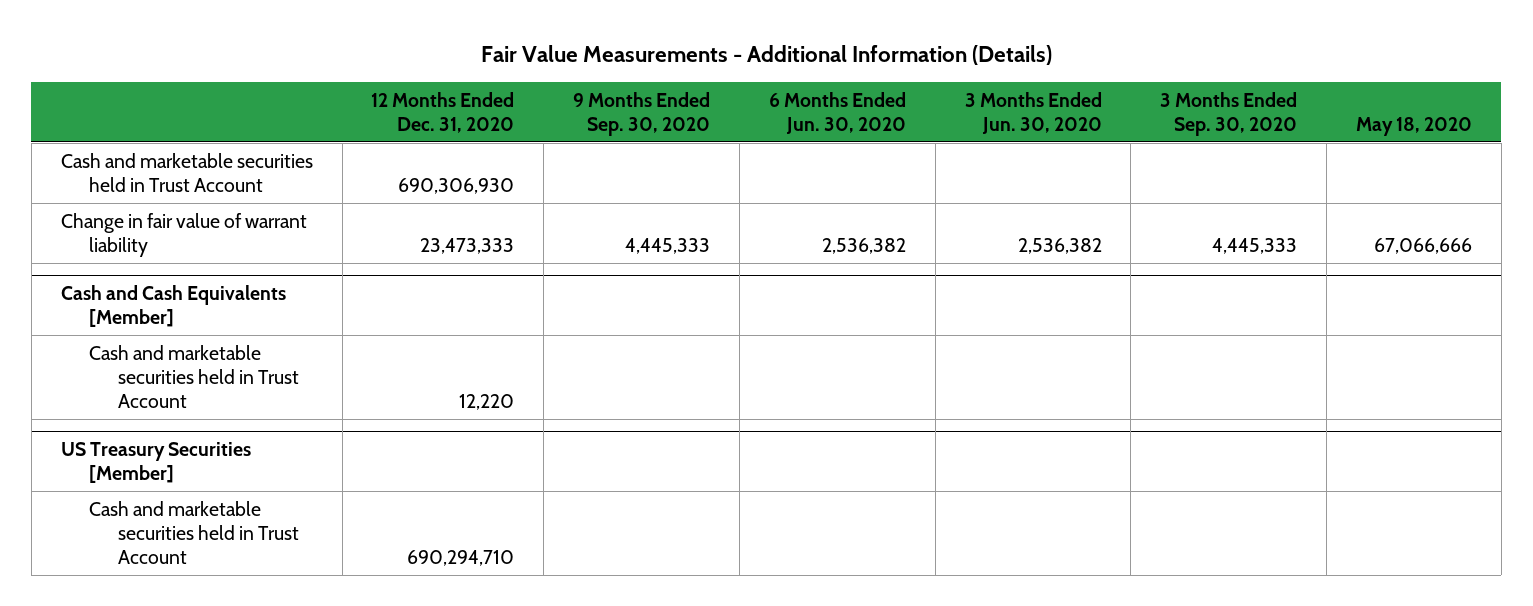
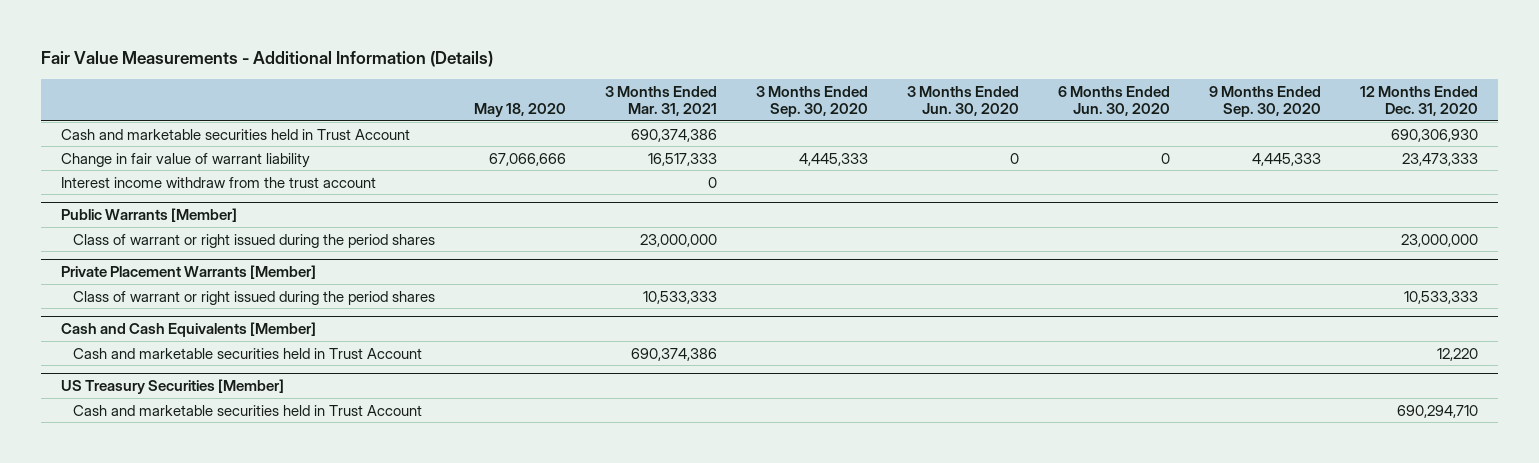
- | 12 Months Ended Dec. 31, 2020 | 9 Months Ended Sep. 30, 2020 | 6 Months Ended Jun. 30, 2020 | 3 Months Ended Jun. 30, 2020 | 3 Months Ended Sep. 30, 2020 | May 18, 2020
+ | May 18, 2020 | 3 Months Ended Mar. 31, 2021 | 3 Months Ended Sep. 30, 2020 | 3 Months Ended Jun. 30, 2020 | 6 Months Ended Jun. 30, 2020 | 9 Months Ended Sep. 30, 2020 | 12 Months Ended Dec. 31, 2020
- Change in fair value of warrant liability | 23,473,333 | 4,445,333 | 2,536,382 | 2,536,382 | 4,445,333 | 67,066,666
+ Change in fair value of warrant liability | 67,066,666 | 16,517,333 | 4,445,333 | 0 | 0 | 4,445,333 | 23,473,333
+ Interest income withdraw from the trust account | | 0 | | | | |
+ Public Warrants [Member]
+ Class of warrant or right issued during the period shares | | 23,000,000 | | | | | 23,000,000
+ Private Placement Warrants [Member]
+ Class of warrant or right issued during the period shares | | 10,533,333 | | | | | 10,533,333

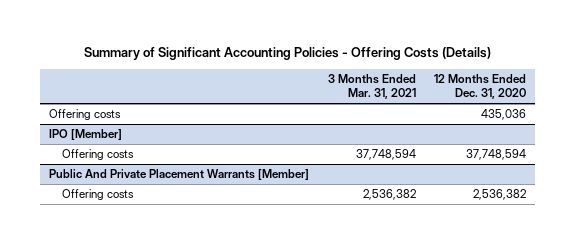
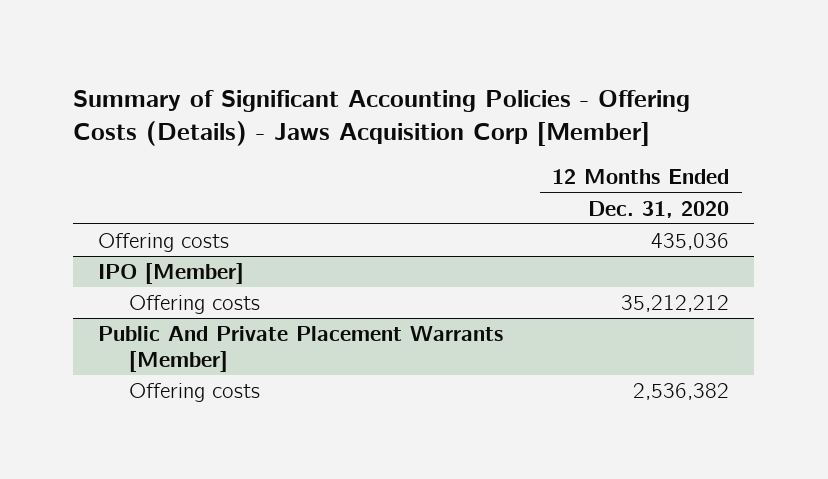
- Summary of Significant Accounting Policies - Offering Costs (Details)
+ Summary of Significant Accounting Policies - Offering Costs (Details) - Jaws Acquisition Corp [Member]
- | 3 Months Ended Mar. 31, 2021 | 12 Months Ended Dec. 31, 2020
+ | 12 Months Ended Dec. 31, 2020
@ IPO [Member]
- Offering costs | 37,748,594 | 37,748,594
+ Offering costs | 35,212,212

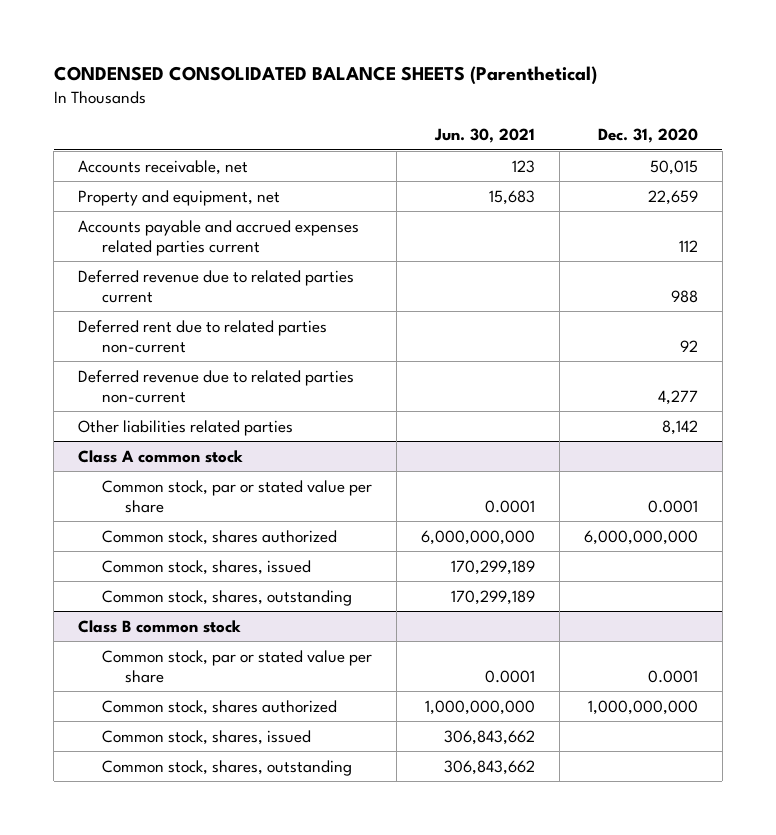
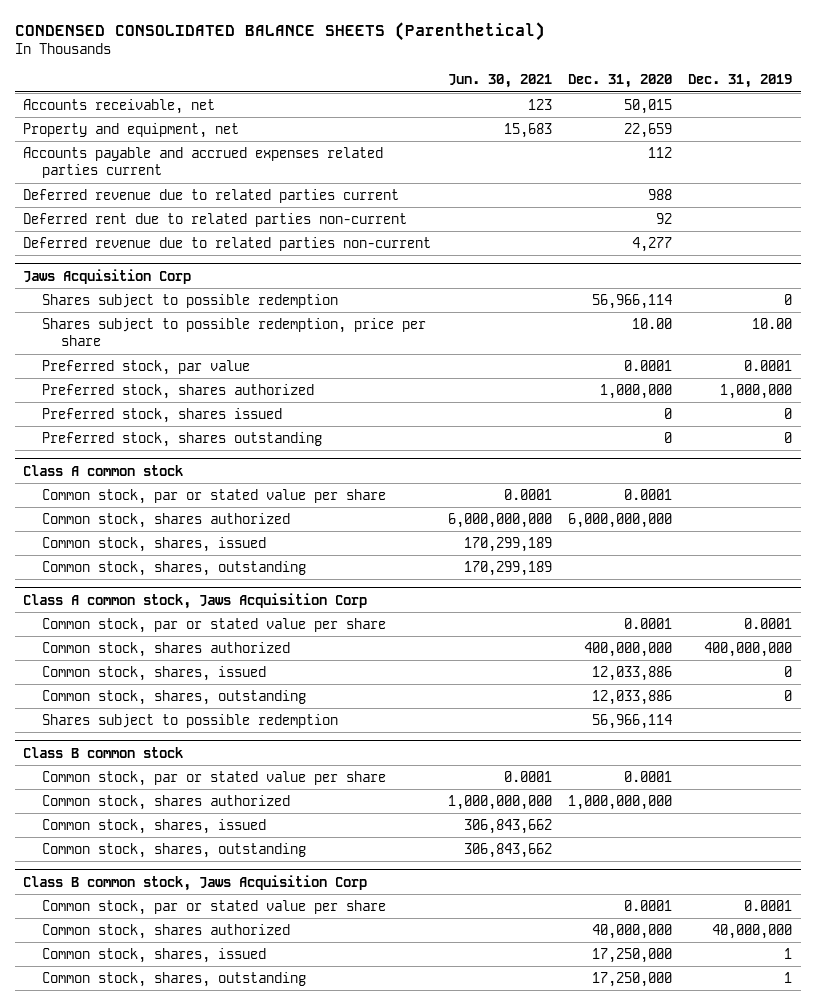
- | Jun. 30, 2021 | Dec. 31, 2020
+ | Jun. 30, 2021 | Dec. 31, 2020 | Dec. 31, 2019
- Other liabilities related parties | | 8,142
+ Jaws Acquisition Corp
+ Shares subject to possible redemption | | 56,966,114 | 0
+ Shares subject to possible redemption, price per share | | 10.00 | 10.00
+ Preferred stock, par value | | 0.0001 | 0.0001
+ Preferred stock, shares authorized | | 1,000,000 | 1,000,000
+ Preferred stock, shares issued | | 0 | 0
+ Preferred stock, shares outstanding | | 0 | 0
+ Class A common stock, Jaws Acquisition Corp
+ Common stock, par or stated value per share | | 0.0001 | 0.0001
+ Common stock, shares authorized | | 400,000,000 | 400,000,000
+ Common stock, shares, issued | | 12,033,886 | 0
+ Common stock, shares, outstanding | | 12,033,886 | 0
+ Shares subject to possible redemption | | 56,966,114 |
+ Class B common stock, Jaws Acquisition Corp
+ Common stock, par or stated value per share | | 0.0001 | 0.0001
+ Common stock, shares authorized | | 40,000,000 | 40,000,000
+ Common stock, shares, issued | | 17,250,000 | 1
+ Common stock, shares, outstanding | | 17,250,000 | 1

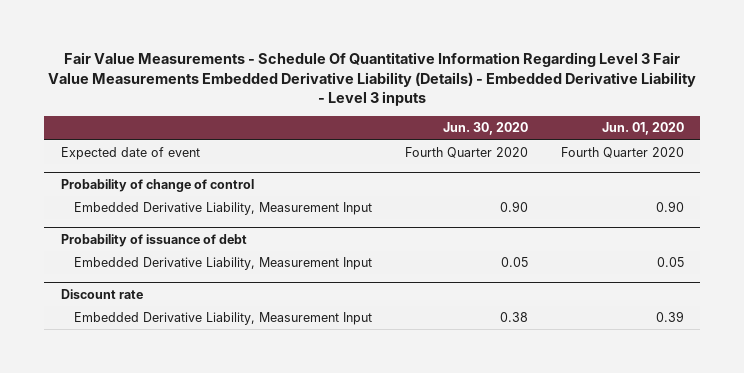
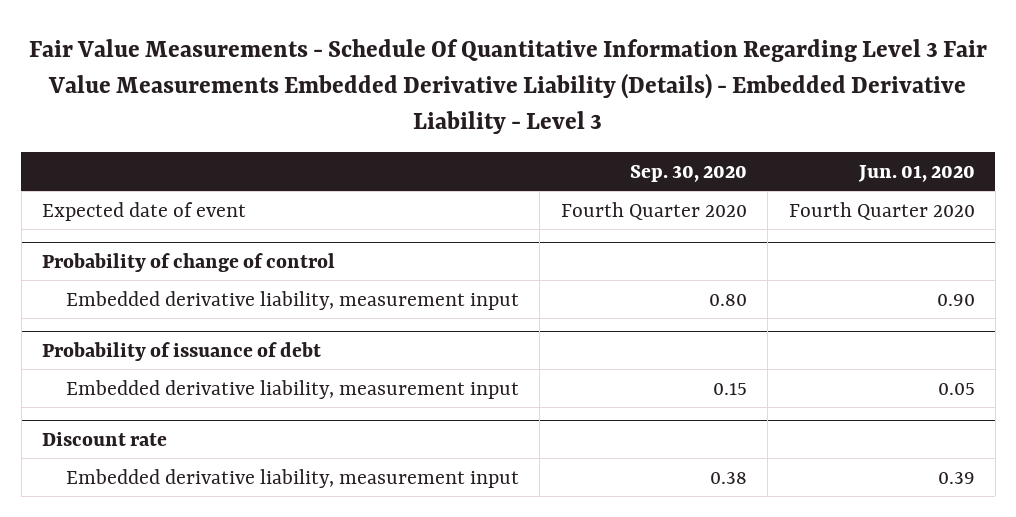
- Fair Value Measurements - Schedule Of Quantitative Information Regarding Level 3 Fair Value Measurements Embedded Derivative Liability (Details) - Embedded Derivative Liability - Level 3 inputs
+ Fair Value Measurements - Schedule Of Quantitative Information Regarding Level 3 Fair Value Measurements Embedded Derivative Liability (Details) - Embedded Derivative Liability - Level 3
- | Jun. 30, 2020 | Jun. 01, 2020
+ | Sep. 30, 2020 | Jun. 01, 2020
@ Probability of change of control
- Embedded Derivative Liability, Measurement Input | 0.90 | 0.90
+ Embedded derivative liability, measurement input | 0.80 | 0.90
@ Probability of issuance of debt
- Embedded Derivative Liability, Measurement Input | 0.05 | 0.05
+ Embedded derivative liability, measurement input | 0.15 | 0.05
@ Discount rate
- Embedded Derivative Liability, Measurement Input | 0.38 | 0.39
+ Embedded derivative liability, measurement input | 0.38 | 0.39

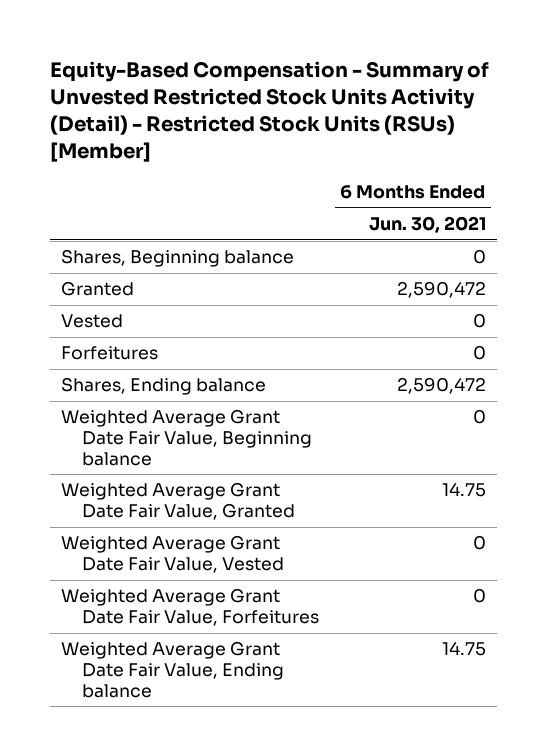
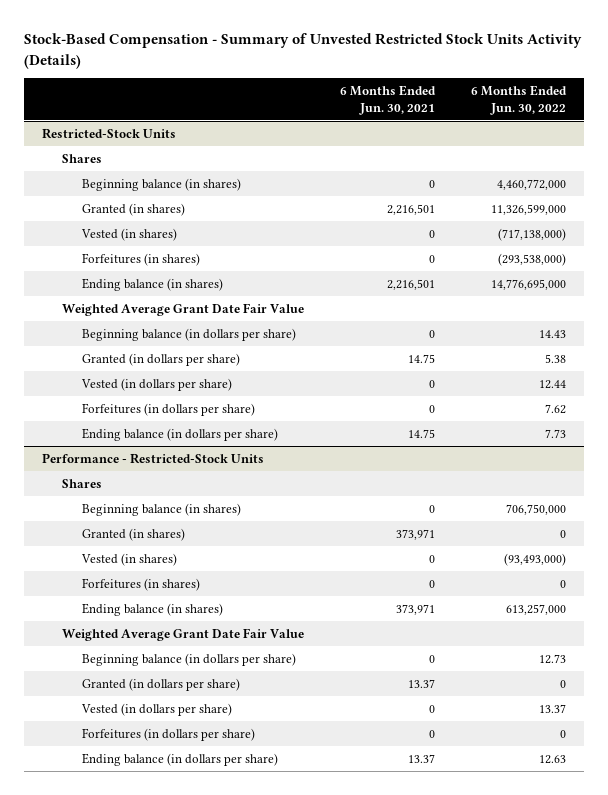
- Equity-Based Compensation - Summary of Unvested Restricted Stock Units Activity (Detail) - Restricted Stock Units (RSUs) [Member]
+ Stock-Based Compensation - Summary of Unvested Restricted Stock Units Activity (Details)
- | 6 Months Ended Jun. 30, 2021
+ | 6 Months Ended Jun. 30, 2021 | 6 Months Ended Jun. 30, 2022
- Shares, Beginning balance | 0
- Granted | 2,590,472
- Vested | 0
- Forfeitures | 0
- Shares, Ending balance | 2,590,472
- Weighted Average Grant Date Fair Value, Beginning balance | 0
- Weighted Average Grant Date Fair Value, Granted | 14.75
- Weighted Average Grant Date Fair Value, Vested | 0
- Weighted Average Grant Date Fair Value, Forfeitures | 0
- Weighted Average Grant Date Fair Value, Ending balance | 14.75
+ Restricted-Stock Units
+ Shares
+ Beginning balance (in shares) | 0 | 4,460,772,000
+ Granted (in shares) | 2,216,501 | 11,326,599,000
+ Vested (in shares) | 0 | (717,138,000)
+ Forfeitures (in shares) | 0 | (293,538,000)
+ Ending balance (in shares) | 2,216,501 | 14,776,695,000
+ Weighted Average Grant Date Fair Value
+ Beginning balance (in dollars per share) | 0 | 14.43
+ Granted (in dollars per share) | 14.75 | 5.38
+ Vested (in dollars per share) | 0 | 12.44
+ Forfeitures (in dollars per share) | 0 | 7.62
+ Ending balance (in dollars per share) | 14.75 | 7.73
+ Performance - Restricted-Stock Units
+ Shares
+ Beginning balance (in shares) | 0 | 706,750,000
+ Granted (in shares) | 373,971 | 0
+ Vested (in shares) | 0 | (93,493,000)
+ Forfeitures (in shares) | 0 | 0
+ Ending balance (in shares) | 373,971 | 613,257,000
+ Weighted Average Grant Date Fair Value
+ Beginning balance (in dollars per share) | 0 | 12.73
+ Granted (in dollars per share) | 13.37 | 0
+ Vested (in dollars per share) | 0 | 13.37
+ Forfeitures (in dollars per share) | 0 | 0
+ Ending balance (in dollars per share) | 13.37 | 12.63

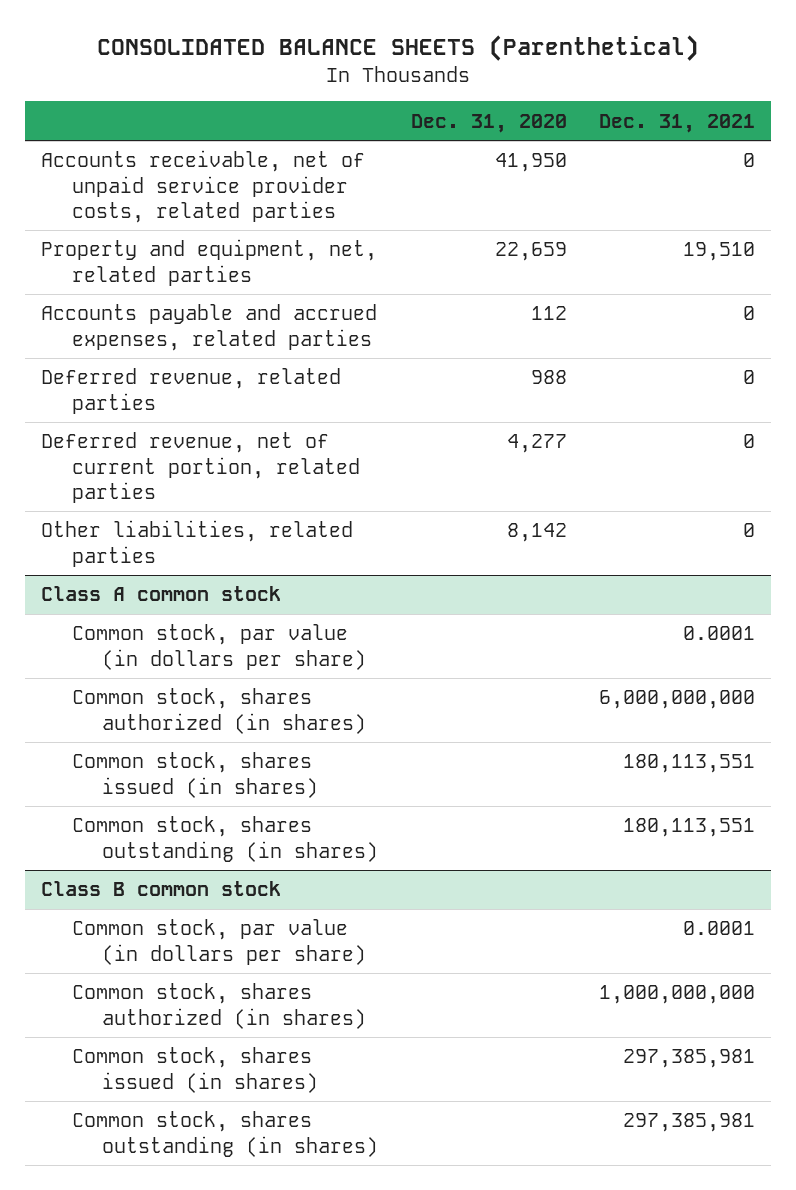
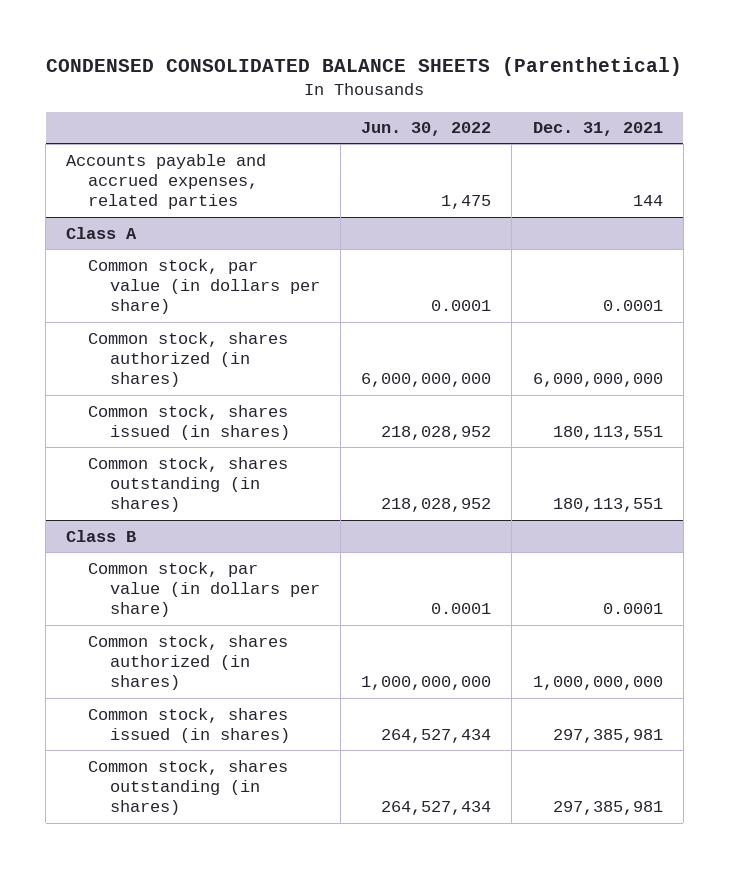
- CONSOLIDATED BALANCE SHEETS (Parenthetical)
+ CONDENSED CONSOLIDATED BALANCE SHEETS (Parenthetical)
- | Dec. 31, 2020 | Dec. 31, 2021
+ | Jun. 30, 2022 | Dec. 31, 2021
- Accounts receivable, net of unpaid service provider costs, related parties | 41,950 | 0
- Property and equipment, net, related parties | 22,659 | 19,510
- Accounts payable and accrued expenses, related parties | 112 | 0
- Deferred revenue, related parties | 988 | 0
- Deferred revenue, net of current portion, related parties | 4,277 | 0
- Other liabilities, related parties | 8,142 | 0
- Class A common stock
+ Accounts payable and accrued expenses, related parties | 1,475 | 144
+ Class A
- Class B common stock
+ Class B

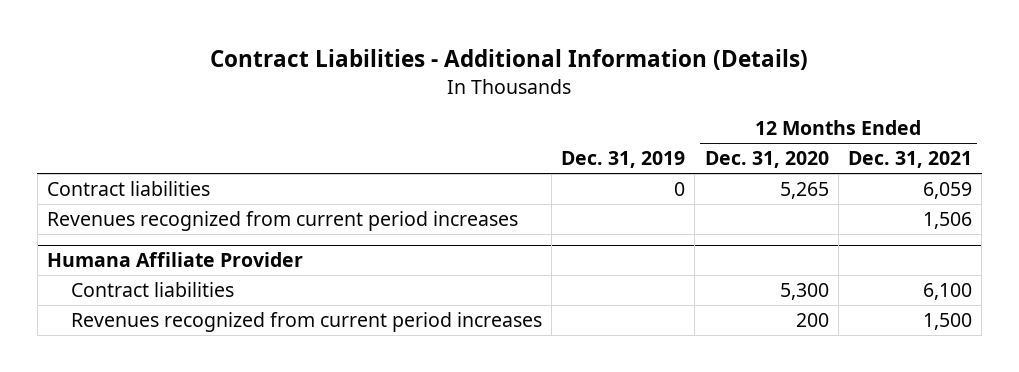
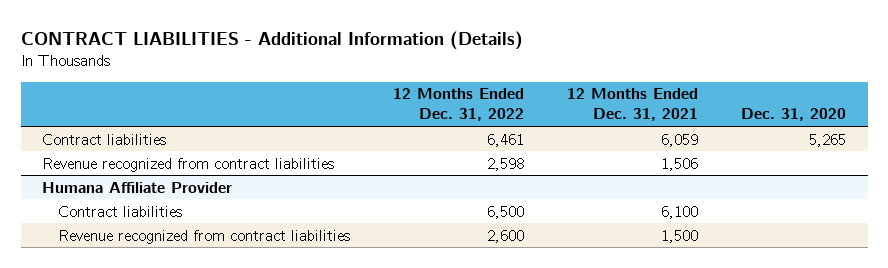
- Contract Liabilities - Additional Information (Details)
+ CONTRACT LIABILITIES - Additional Information (Details)
- | Dec. 31, 2019 | 12 Months Ended Dec. 31, 2020 | 12 Months Ended Dec. 31, 2021
+ | 12 Months Ended Dec. 31, 2022 | 12 Months Ended Dec. 31, 2021 | Dec. 31, 2020
- Revenues recognized from current period increases | | | 1,506
+ Revenue recognized from contract liabilities | 2,598 | 1,506 |
@ Humana Affiliate Provider
- Revenues recognized from current period increases | | 200 | 1,500
+ Revenue recognized from contract liabilities | 2,600 | 1,500 |

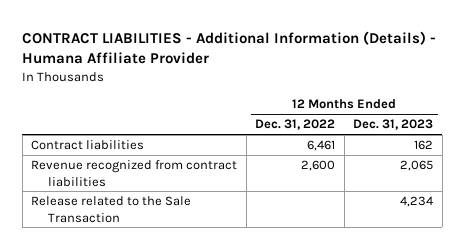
- CONTRACT LIABILITIES - Additional Information (Details)
+ CONTRACT LIABILITIES - Additional Information (Details) - Humana Affiliate Provider
- | 12 Months Ended Dec. 31, 2022 | 12 Months Ended Dec. 31, 2021 | Dec. 31, 2020
+ | 12 Months Ended Dec. 31, 2022 | 12 Months Ended Dec. 31, 2023
- Revenue recognized from contract liabilities | 2,598 | 1,506 |
- Humana Affiliate Provider
- Contract liabilities | 6,500 | 6,100 |
+ Release related to the Sale Transaction | | 4,234

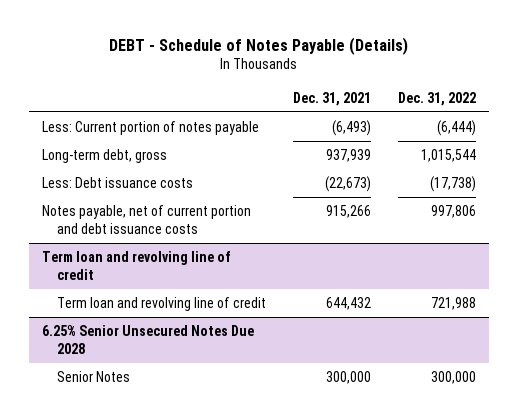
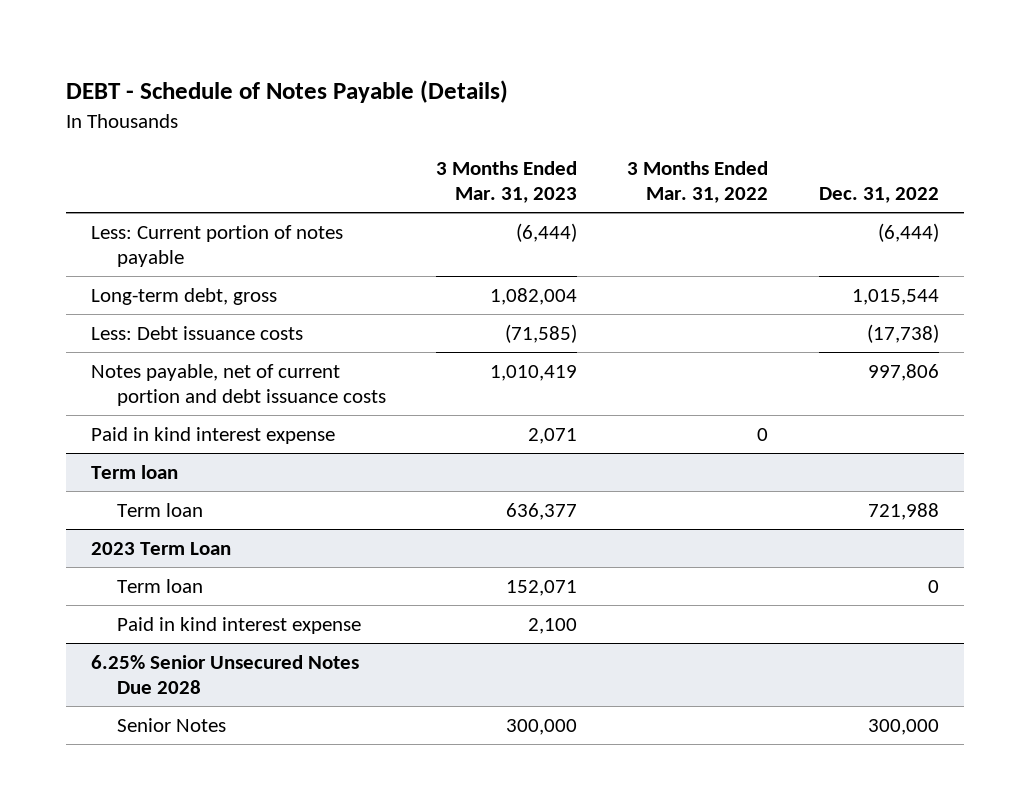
- | Dec. 31, 2021 | Dec. 31, 2022
+ | 3 Months Ended Mar. 31, 2023 | 3 Months Ended Mar. 31, 2022 | Dec. 31, 2022
- Term loan and revolving line of credit
- Term loan and revolving line of credit | 644,432 | 721,988
+ Paid in kind interest expense | 2,071 | 0 |
+ Term loan
+ Term loan | 636,377 | | 721,988
+ 2023 Term Loan
+ Term loan | 152,071 | | 0
+ Paid in kind interest expense | 2,100 | |

